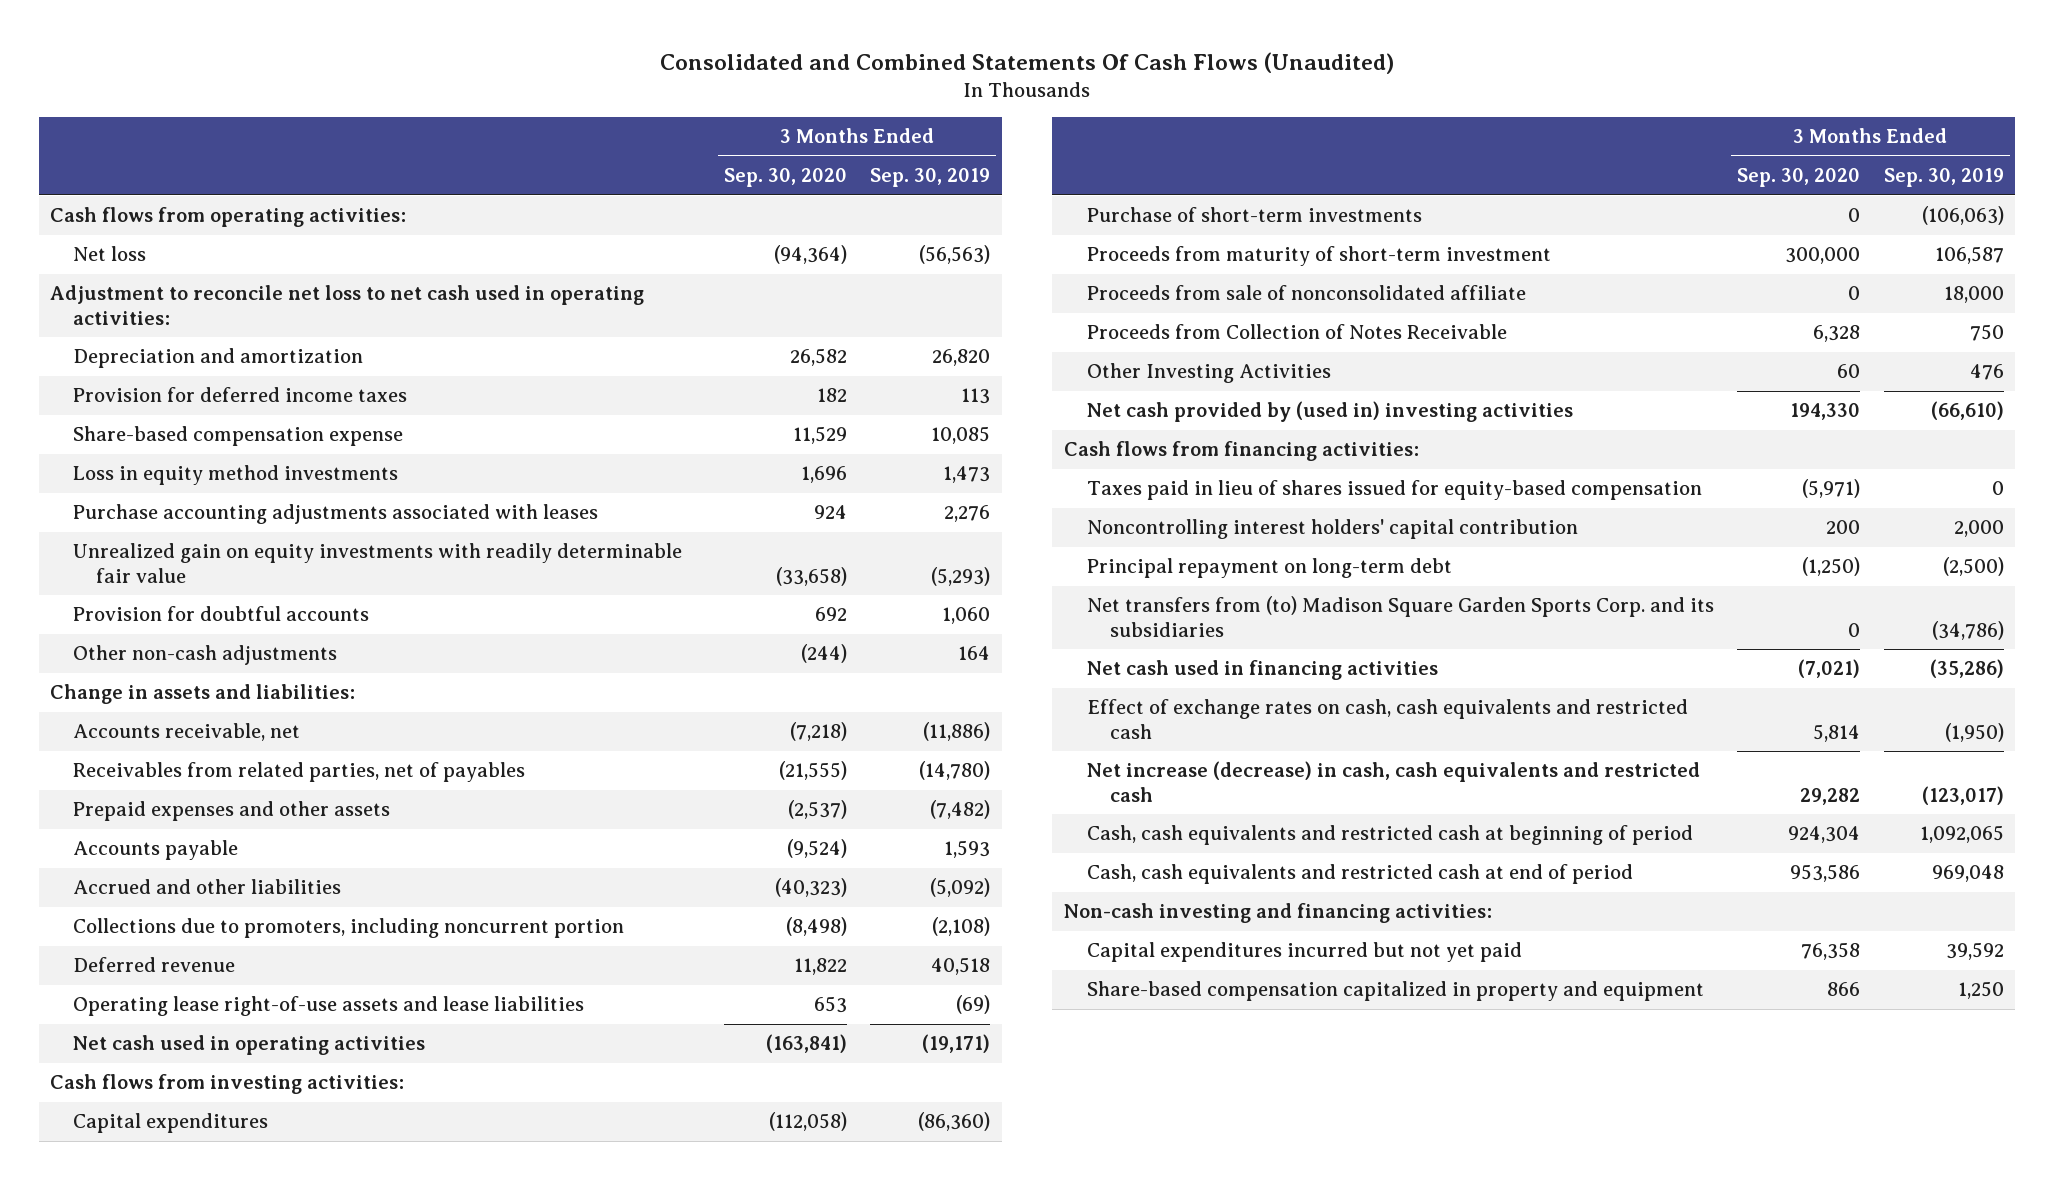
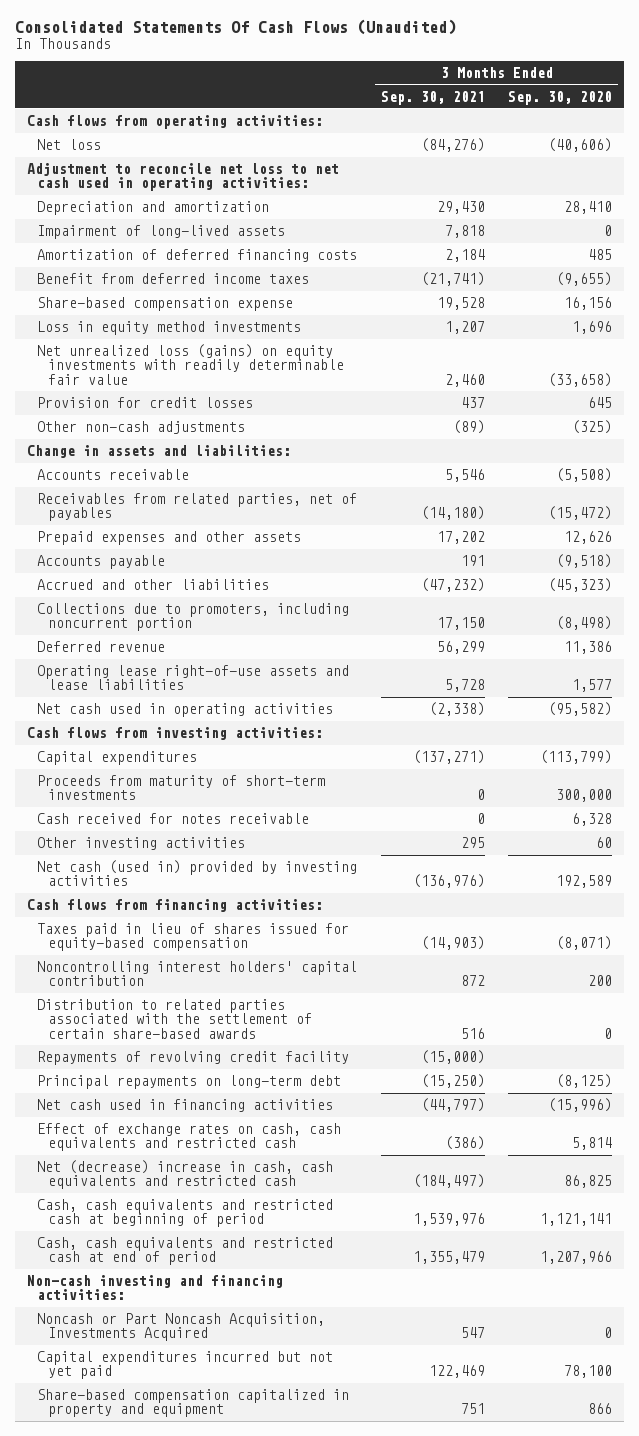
- Consolidated and Combined Statements Of Cash Flows (Unaudited)
+ Consolidated Statements Of Cash Flows (Unaudited)
- | 3 Months Ended Sep. 30, 2020 | 3 Months Ended Sep. 30, 2019
+ | 3 Months Ended Sep. 30, 2021 | 3 Months Ended Sep. 30, 2020
- Net loss | (94,364) | (56,563)
+ Net loss | (84,276) | (40,606)
- Depreciation and amortization | 26,582 | 26,820
- Provision for deferred income taxes | 182 | 113
- Share-based compensation expense | 11,529 | 10,085
+ Depreciation and amortization | 29,430 | 28,410
+ Impairment of long-lived assets | 7,818 | 0
+ Amortization of deferred financing costs | 2,184 | 485
+ Benefit from deferred income taxes | (21,741) | (9,655)
+ Share-based compensation expense | 19,528 | 16,156
- Purchase accounting adjustments associated with leases | 924 | 2,276
- Unrealized gain on equity investments with readily determinable fair value | (33,658) | (5,293)
- Provision for doubtful accounts | 692 | 1,060
- Other non-cash adjustments | (244) | 164
+ Net unrealized loss (gains) on equity investments with readily determinable fair value | 2,460 | (33,658)
+ Provision for credit losses | 437 | 645
+ Other non-cash adjustments | (89) | (325)
- Accounts receivable, net | (7,218) | (11,886)
- Receivables from related parties, net of payables | (21,555) | (14,780)
- Prepaid expenses and other assets | (2,537) | (7,482)
- Accounts payable | (9,524) | 1,593
- Accrued and other liabilities | (40,323) | (5,092)
+ Accounts receivable | 5,546 | (5,508)
+ Receivables from related parties, net of payables | (14,180) | (15,472)
+ Prepaid expenses and other assets | 17,202 | 12,626
+ Accounts payable | 191 | (9,518)
+ Accrued and other liabilities | (47,232) | (45,323)
- Deferred revenue | 11,822 | 40,518
- Operating lease right-of-use assets and lease liabilities | 653 | (69)
- Net cash used in operating activities | (163,841) | (19,171)
+ Deferred revenue | 56,299 | 11,386
+ Operating lease right-of-use assets and lease liabilities | 5,728 | 1,577
+ Net cash used in operating activities | (2,338) | (95,582)
- Capital expenditures | (112,058) | (86,360)
- Purchase of short-term investments | 0 | (106,063)
- Proceeds from maturity of short-term investment | 300,000 | 106,587
- Proceeds from sale of nonconsolidated affiliate | 0 | 18,000
- Proceeds from Collection of Notes Receivable | 6,328 | 750
- Other Investing Activities | 60 | 476
- Net cash provided by (used in) investing activities | 194,330 | (66,610)
+ Capital expenditures | (137,271) | (113,799)
+ Proceeds from maturity of short-term investments | 0 | 300,000
+ Cash received for notes receivable | 0 | 6,328
+ Other investing activities | 295 | 60
+ Net cash (used in) provided by investing activities | (136,976) | 192,589
- Taxes paid in lieu of shares issued for equity-based compensation | (5,971) | 0
+ Taxes paid in lieu of shares issued for equity-based compensation | (14,903) | (8,071)
- Principal repayment on long-term debt | (1,250) | (2,500)
- Net transfers from (to) Madison Square Garden Sports Corp. and its subsidiaries | 0 | (34,786)
- Net cash used in financing activities | (7,021) | (35,286)
+ Distribution to related parties associated with the settlement of certain share-based awards | 516 | 0
+ Repayments of revolving credit facility | (15,000) |
+ Principal repayments on long-term debt | (15,250) | (8,125)
+ Net cash used in financing activities | (44,797) | (15,996)
- Net increase (decrease) in cash, cash equivalents and restricted cash | 29,282 | (123,017)
- Cash, cash equivalents and restricted cash at beginning of period | 924,304 | 1,092,065
- Cash, cash equivalents and restricted cash at end of period | 953,586 | 969,048
+ Net (decrease) increase in cash, cash equivalents and restricted cash | (184,497) | 86,825
+ Cash, cash equivalents and restricted cash at beginning of period | 1,539,976 | 1,121,141
+ Cash, cash equivalents and restricted cash at end of period | 1,355,479 | 1,207,966
- Capital expenditures incurred but not yet paid | 76,358 | 39,592
+ Noncash or Part Noncash Acquisition, Investments Acquired | 547 | 0
+ Capital expenditures incurred but not yet paid | 122,469 | 78,100

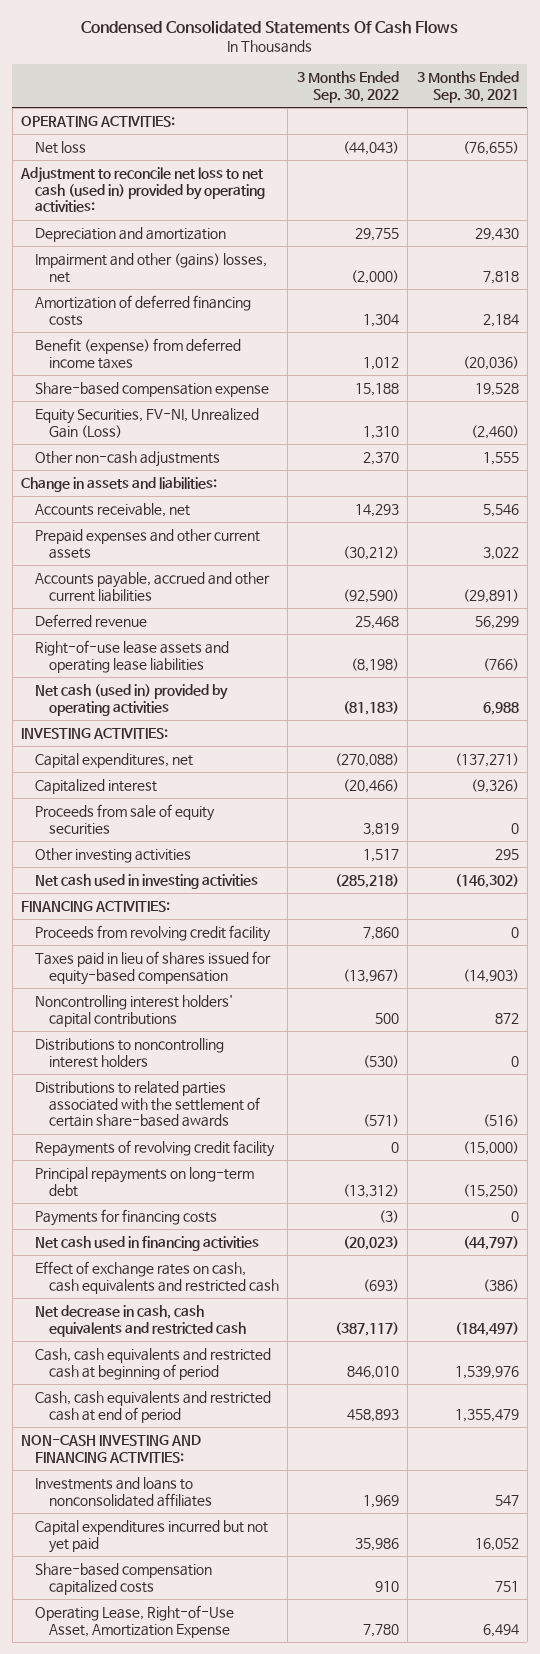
- Consolidated Statements Of Cash Flows (Unaudited)
+ Condensed Consolidated Statements Of Cash Flows
- | 3 Months Ended Sep. 30, 2021 | 3 Months Ended Sep. 30, 2020
+ | 3 Months Ended Sep. 30, 2022 | 3 Months Ended Sep. 30, 2021
- Cash flows from operating activities:
- Net loss | (84,276) | (40,606)
- Adjustment to reconcile net loss to net cash used in operating activities:
+ OPERATING ACTIVITIES:
+ Net loss | (44,043) | (76,655)
+ Adjustment to reconcile net loss to net cash (used in) provided by operating activities:
- Impairment of long-lived assets | 7,818 | 0
+ Impairment and other (gains) losses, net | (2,000) | 7,818
- Benefit from deferred income taxes | (21,741) | (9,655)
+ Benefit (expense) from deferred income taxes | 1,012 | (20,036)
- Loss in equity method investments | 1,207 | 1,696
- Net unrealized loss (gains) on equity investments with readily determinable fair value | 2,460 | (33,658)
- Provision for credit losses | 437 | 645
- Other non-cash adjustments | (89) | (325)
+ Equity Securities, FV-NI, Unrealized Gain (Loss) | 1,310 | (2,460)
+ Other non-cash adjustments | 2,370 | 1,555
- Accounts receivable | 5,546 | (5,508)
- Receivables from related parties, net of payables | (14,180) | (15,472)
- Prepaid expenses and other assets | 17,202 | 12,626
- Accounts payable | 191 | (9,518)
- Accrued and other liabilities | (47,232) | (45,323)
- Collections due to promoters, including noncurrent portion | 17,150 | (8,498)
+ Accounts receivable, net | 14,293 | 5,546
+ Prepaid expenses and other current assets | (30,212) | 3,022
+ Accounts payable, accrued and other current liabilities | (92,590) | (29,891)
- Operating lease right-of-use assets and lease liabilities | 5,728 | 1,577
- Net cash used in operating activities | (2,338) | (95,582)
- Cash flows from investing activities:
- Capital expenditures | (137,271) | (113,799)
- Proceeds from maturity of short-term investments | 0 | 300,000
- Cash received for notes receivable | 0 | 6,328
+ Right-of-use lease assets and operating lease liabilities | (8,198) | (766)
+ Net cash (used in) provided by operating activities | (81,183) | 6,988
+ INVESTING ACTIVITIES:
+ Capital expenditures, net | (270,088) | (137,271)
+ Capitalized interest | (20,466) | (9,326)
+ Proceeds from sale of equity securities | 3,819 | 0
- Net cash (used in) provided by investing activities | (136,976) | 192,589
- Cash flows from financing activities:
+ Net cash used in investing activities | (285,218) | (146,302)
+ FINANCING ACTIVITIES:
+ Proceeds from revolving credit facility | 7,860 | 0
- Noncontrolling interest holders' capital contribution | 872 | 200
- Distribution to related parties associated with the settlement of certain share-based awards | 516 | 0
+ Noncontrolling interest holders' capital contributions | 500 | 872
+ Distributions to noncontrolling interest holders | (530) | 0
+ Distributions to related parties associated with the settlement of certain share-based awards | (571) | (516)
+ Payments for financing costs | (3) | 0
- Net (decrease) increase in cash, cash equivalents and restricted cash | (184,497) | 86,825
+ Net decrease in cash, cash equivalents and restricted cash | (387,117) | (184,497)
- Non-cash investing and financing activities:
- Noncash or Part Noncash Acquisition, Investments Acquired | 547 | 0
- Capital expenditures incurred but not yet paid | 122,469 | 78,100
- Share-based compensation capitalized in property and equipment | 751 | 866
+ NON-CASH INVESTING AND FINANCING ACTIVITIES:
+ Investments and loans to nonconsolidated affiliates | 1,969 | 547
+ Capital expenditures incurred but not yet paid | 35,986 | 16,052
+ Share-based compensation capitalized costs | 910 | 751
+ Operating Lease, Right-of-Use Asset, Amortization Expense | 7,780 | 6,494

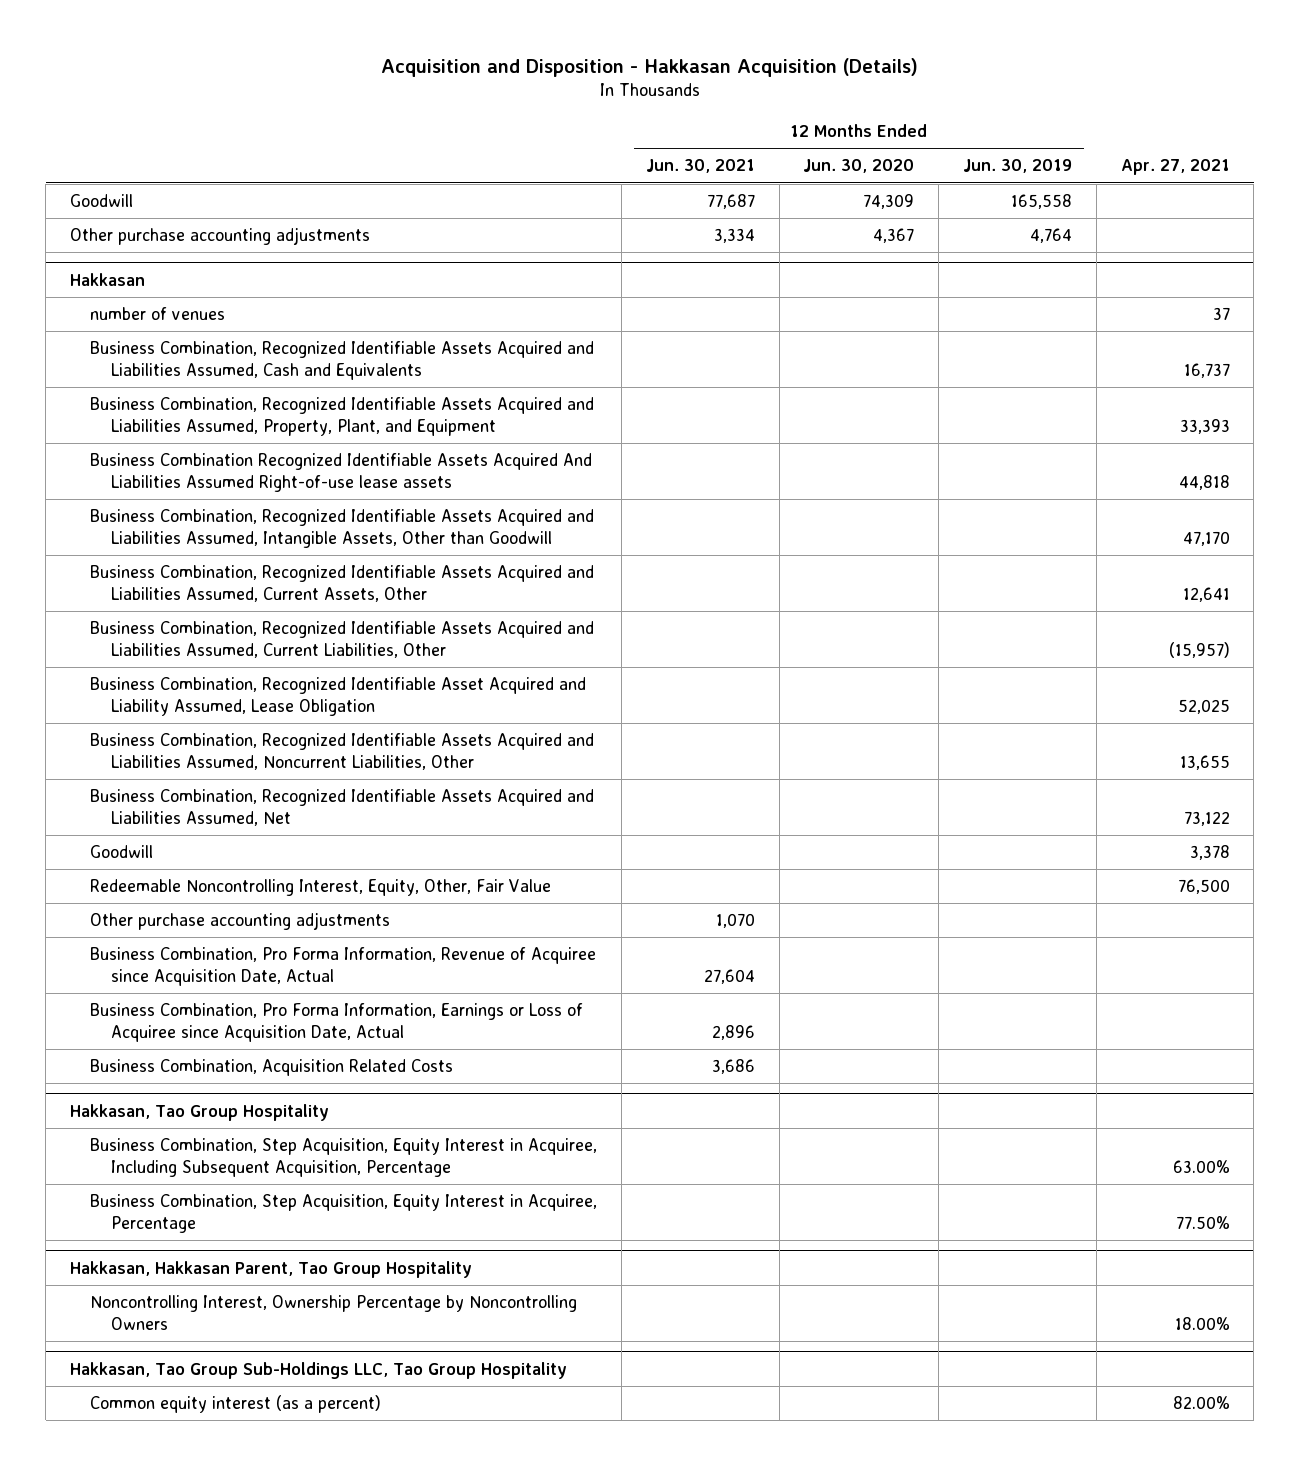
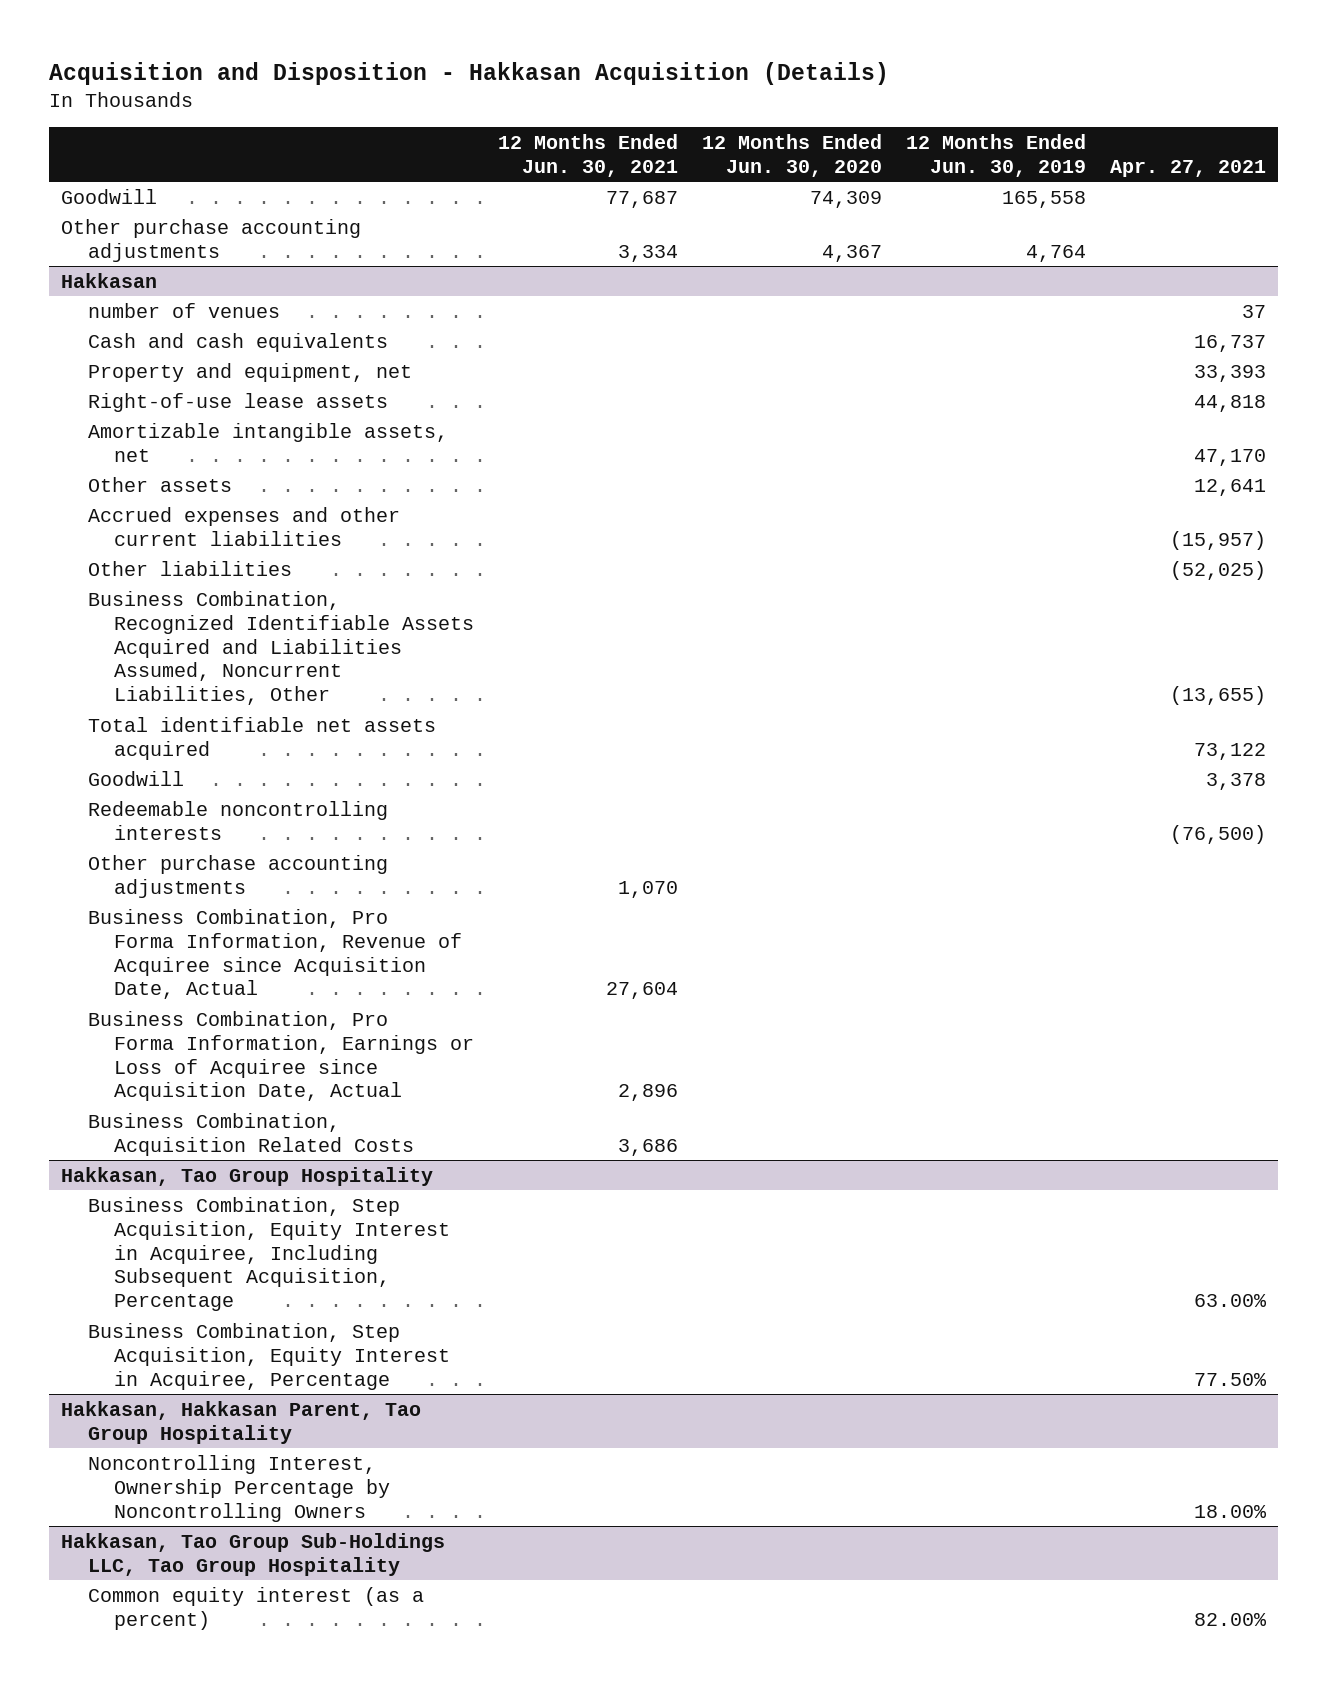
@ Hakkasan
- Business Combination, Recognized Identifiable Assets Acquired and Liabilities Assumed, Cash and Equivalents | | | | 16,737
- Business Combination, Recognized Identifiable Assets Acquired and Liabilities Assumed, Property, Plant, and Equipment | | | | 33,393
- Business Combination Recognized Identifiable Assets Acquired And Liabilities Assumed Right-of-use lease assets | | | | 44,818
- Business Combination, Recognized Identifiable Assets Acquired and Liabilities Assumed, Intangible Assets, Other than Goodwill | | | | 47,170
- Business Combination, Recognized Identifiable Assets Acquired and Liabilities Assumed, Current Assets, Other | | | | 12,641
- Business Combination, Recognized Identifiable Assets Acquired and Liabilities Assumed, Current Liabilities, Other | | | | (15,957)
- Business Combination, Recognized Identifiable Asset Acquired and Liability Assumed, Lease Obligation | | | | 52,025
- Business Combination, Recognized Identifiable Assets Acquired and Liabilities Assumed, Noncurrent Liabilities, Other | | | | 13,655
- Business Combination, Recognized Identifiable Assets Acquired and Liabilities Assumed, Net | | | | 73,122
+ Cash and cash equivalents | | | | 16,737
+ Property and equipment, net | | | | 33,393
+ Right-of-use lease assets | | | | 44,818
+ Amortizable intangible assets, net | | | | 47,170
+ Other assets | | | | 12,641
+ Accrued expenses and other current liabilities | | | | (15,957)
+ Other liabilities | | | | (52,025)
+ Business Combination, Recognized Identifiable Assets Acquired and Liabilities Assumed, Noncurrent Liabilities, Other | | | | (13,655)
+ Total identifiable net assets acquired | | | | 73,122
- Redeemable Noncontrolling Interest, Equity, Other, Fair Value | | | | 76,500
+ Redeemable noncontrolling interests | | | | (76,500)

